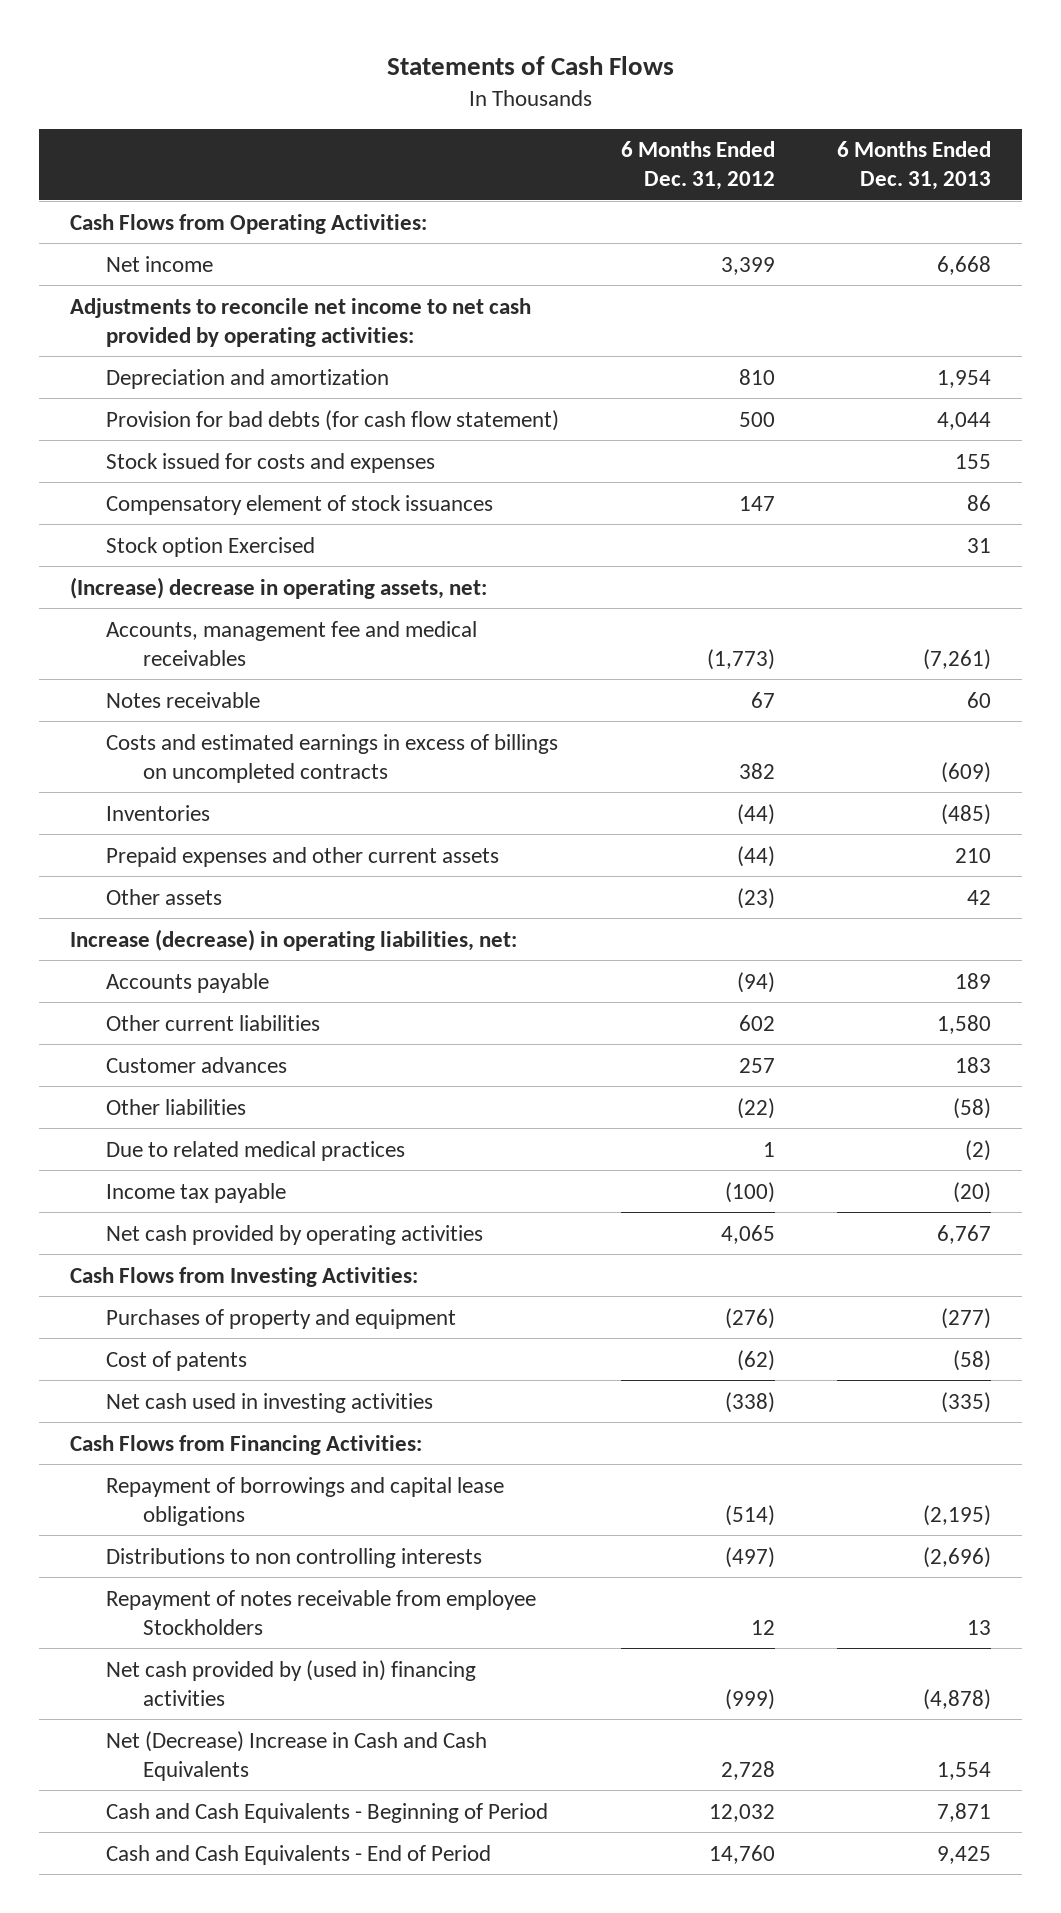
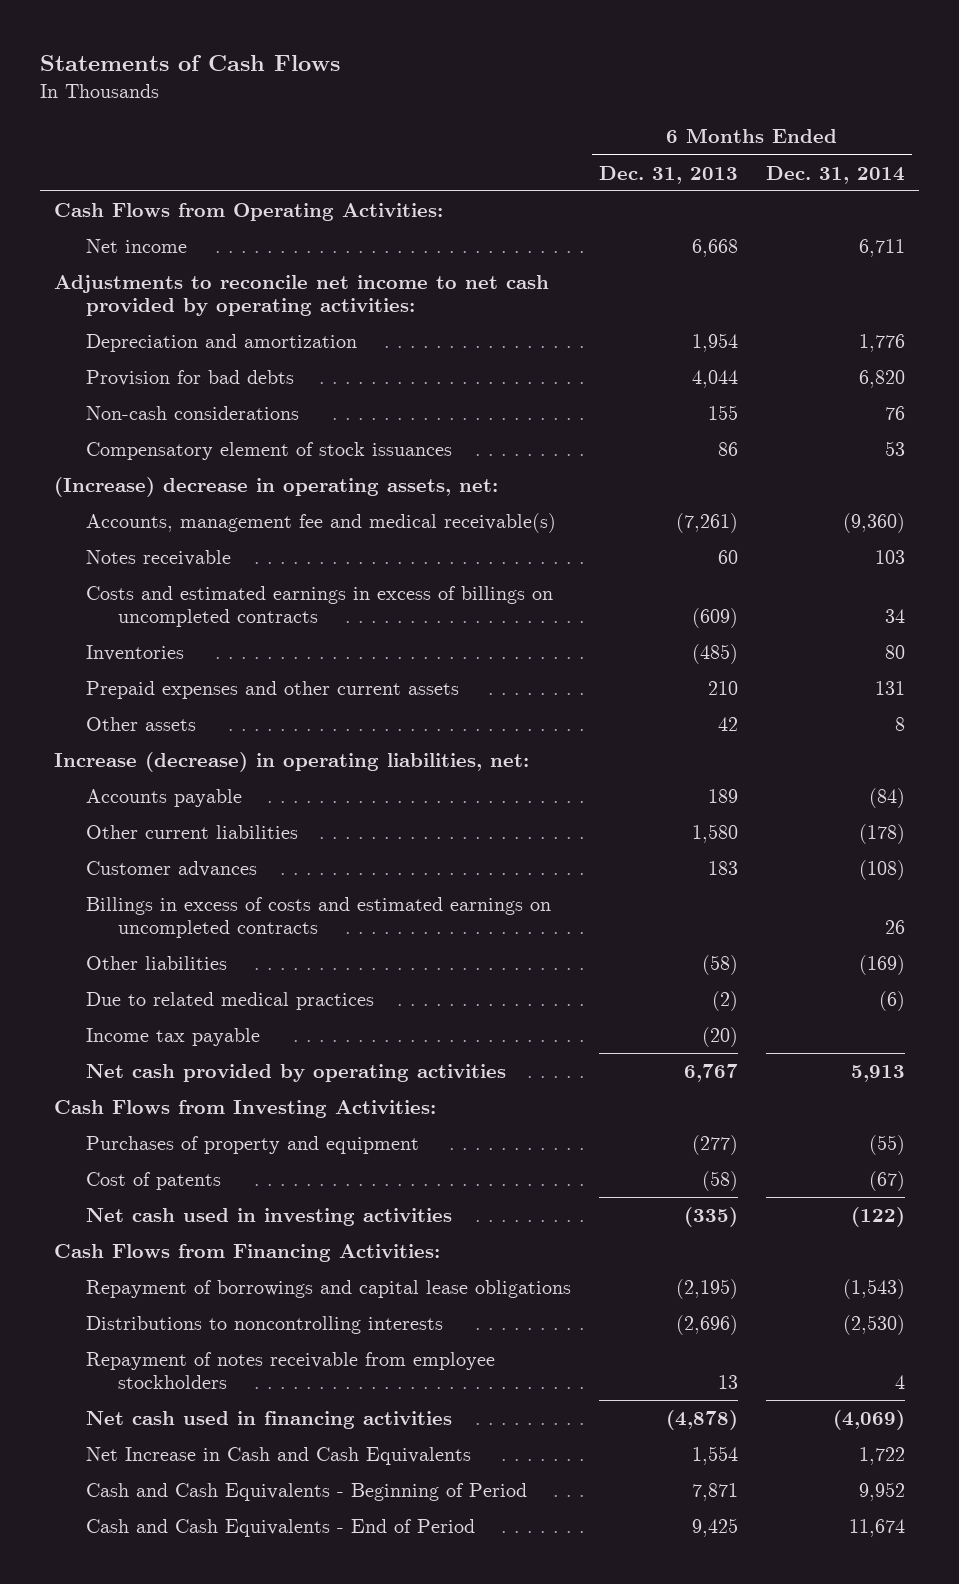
- | 6 Months Ended Dec. 31, 2012 | 6 Months Ended Dec. 31, 2013
+ | 6 Months Ended Dec. 31, 2013 | 6 Months Ended Dec. 31, 2014
- Provision for bad debts (for cash flow statement) | 500 | 4,044
- Stock issued for costs and expenses | | 155
+ Provision for bad debts | 4,044 | 6,820
+ Non-cash considerations | 155 | 76
- Stock option Exercised | | 31
- Accounts, management fee and medical receivables | (1,773) | (7,261)
+ Accounts, management fee and medical receivable(s) | (7,261) | (9,360)
+ Billings in excess of costs and estimated earnings on uncompleted contracts | | 26
- Distributions to non controlling interests | (497) | (2,696)
- Repayment of notes receivable from employee Stockholders | 12 | 13
- Net cash provided by (used in) financing activities | (999) | (4,878)
- Net (Decrease) Increase in Cash and Cash Equivalents | 2,728 | 1,554
+ Distributions to noncontrolling interests | (2,696) | (2,530)
+ Repayment of notes receivable from employee stockholders | 13 | 4
+ Net cash used in financing activities | (4,878) | (4,069)
+ Net Increase in Cash and Cash Equivalents | 1,554 | 1,722

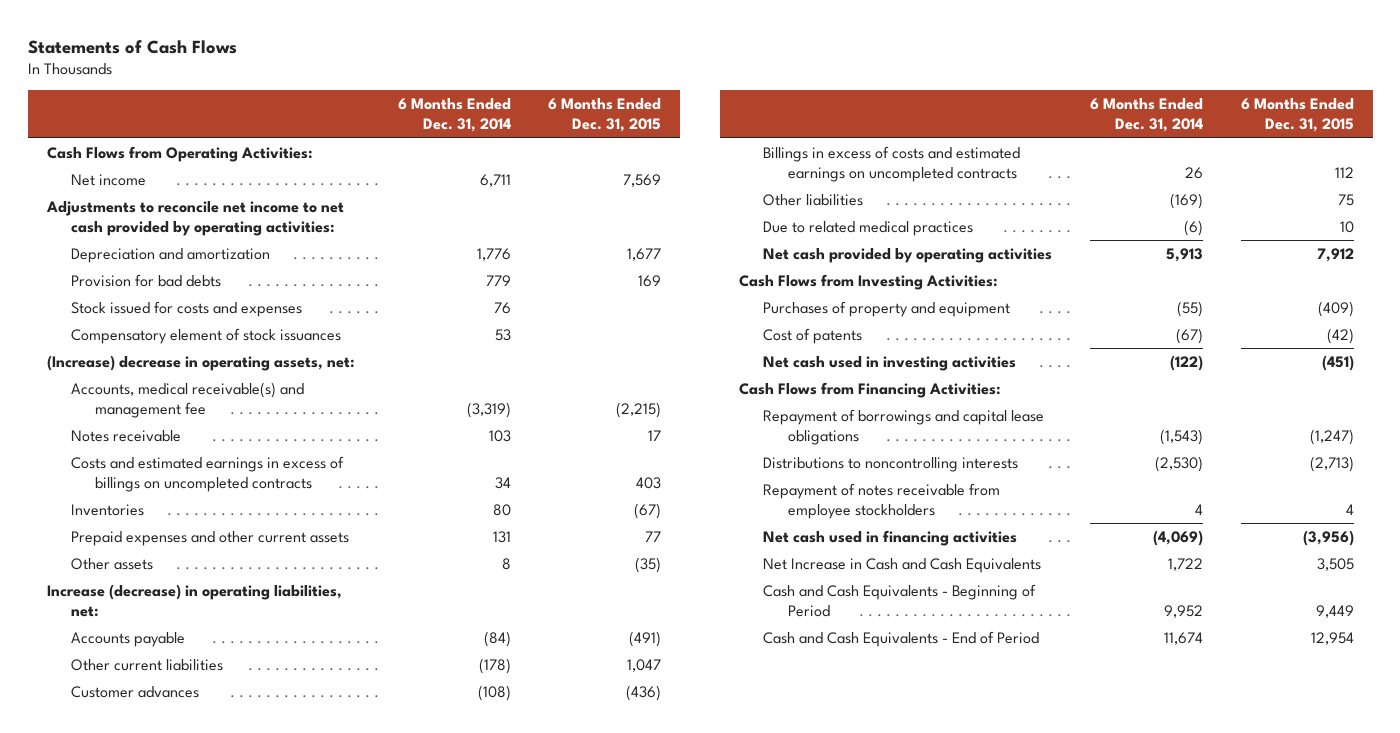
- | 6 Months Ended Dec. 31, 2013 | 6 Months Ended Dec. 31, 2014
+ | 6 Months Ended Dec. 31, 2014 | 6 Months Ended Dec. 31, 2015
- Provision for bad debts | 4,044 | 6,820
- Non-cash considerations | 155 | 76
+ Provision for bad debts | 779 | 169
+ Stock issued for costs and expenses | 76 |
- Accounts, management fee and medical receivable(s) | (7,261) | (9,360)
+ Accounts, medical receivable(s) and management fee | (3,319) | (2,215)
- Income tax payable | (20) |

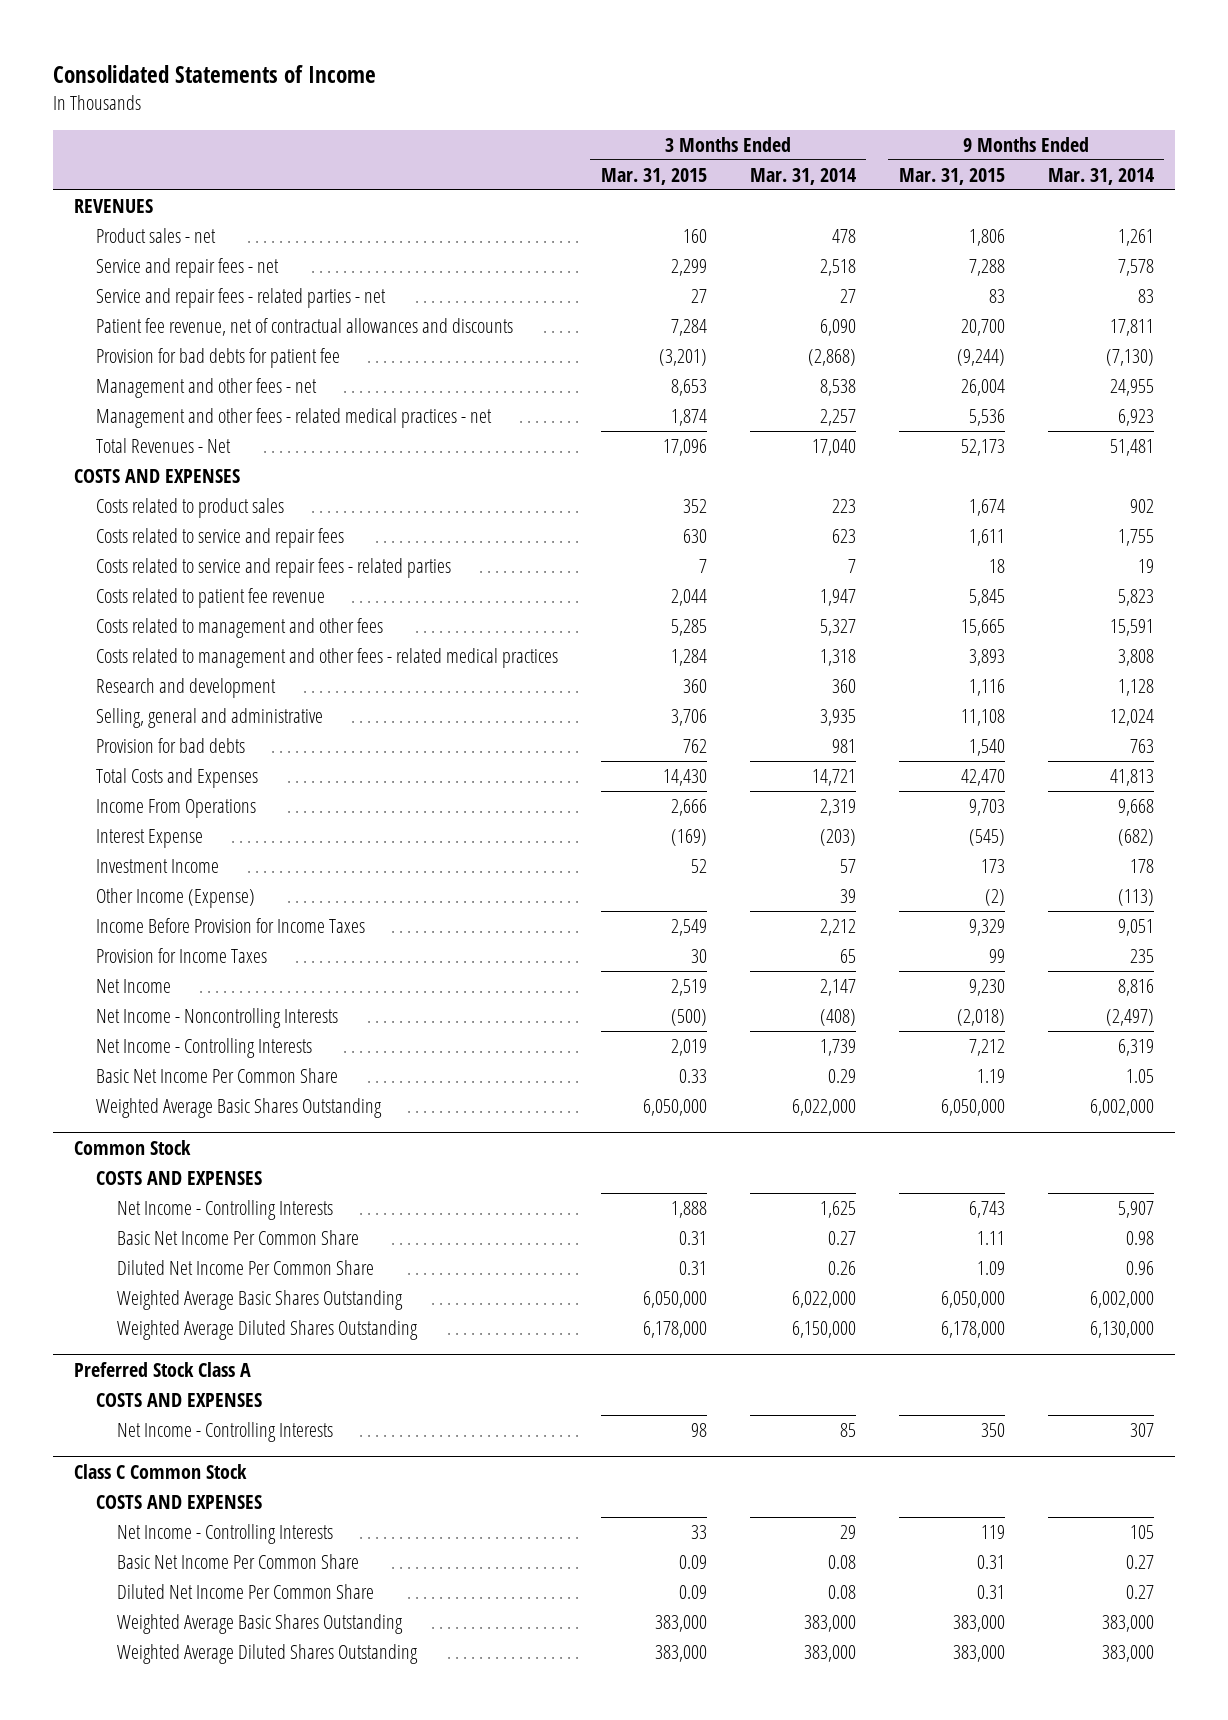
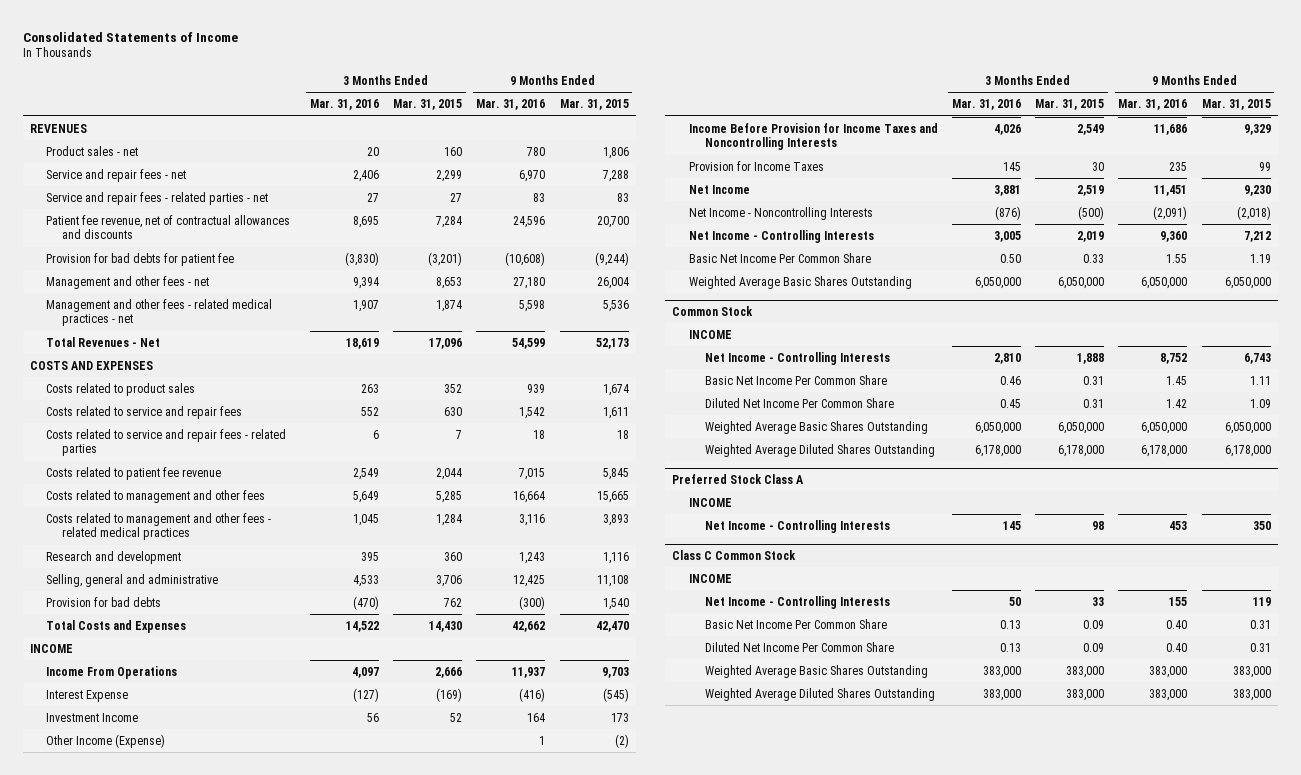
- | 3 Months Ended Mar. 31, 2015 | 3 Months Ended Mar. 31, 2014 | 9 Months Ended Mar. 31, 2015 | 9 Months Ended Mar. 31, 2014
+ | 3 Months Ended Mar. 31, 2016 | 3 Months Ended Mar. 31, 2015 | 9 Months Ended Mar. 31, 2016 | 9 Months Ended Mar. 31, 2015
+ INCOME
- Income Before Provision for Income Taxes | 2,549 | 2,212 | 9,329 | 9,051
+ Income Before Provision for Income Taxes and Noncontrolling Interests | 4,026 | 2,549 | 11,686 | 9,329
@ Common Stock
- COSTS AND EXPENSES
+ INCOME
@ Preferred Stock Class A
- COSTS AND EXPENSES
+ INCOME
@ Class C Common Stock
- COSTS AND EXPENSES
+ INCOME

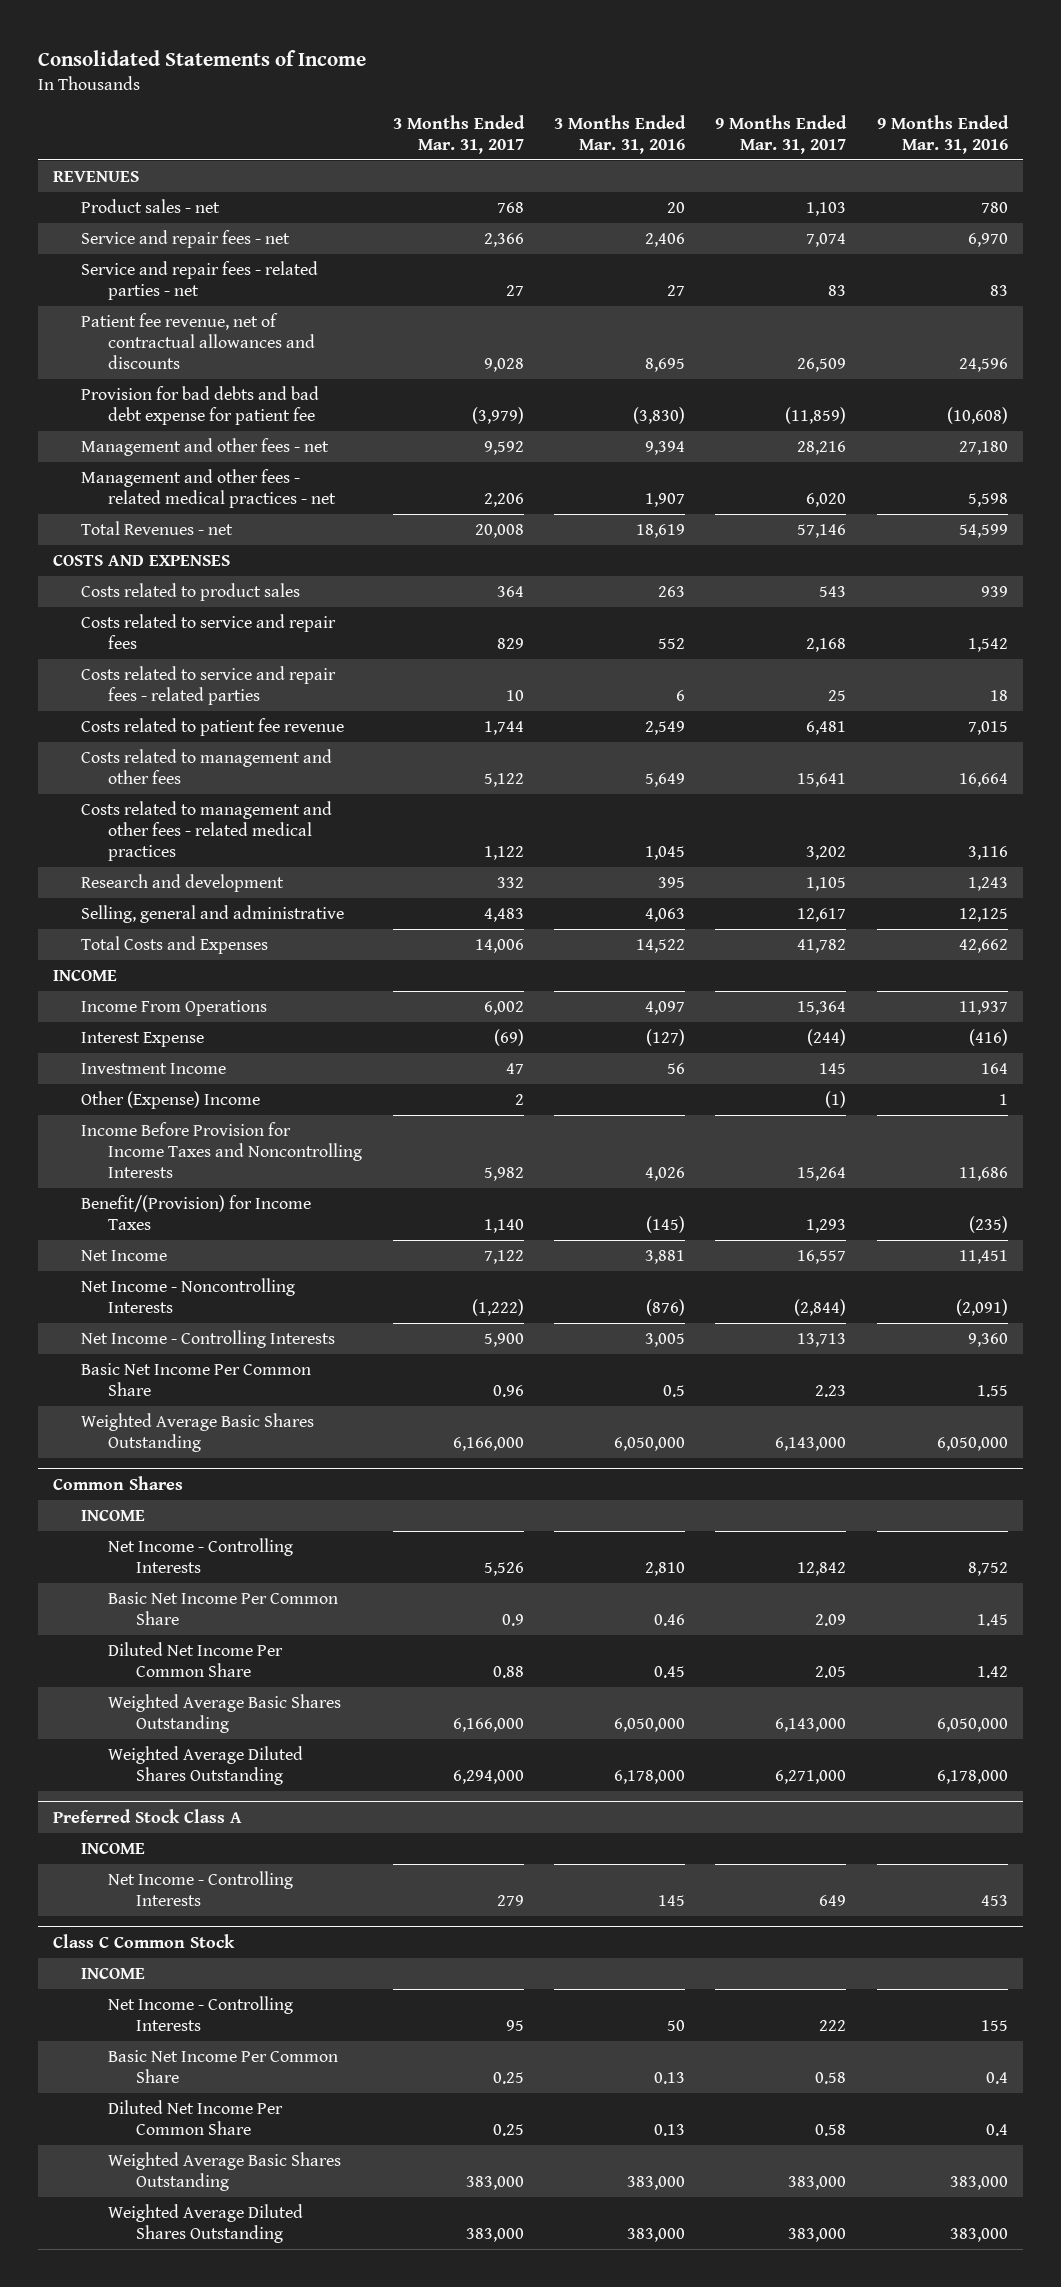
- | 3 Months Ended Mar. 31, 2016 | 3 Months Ended Mar. 31, 2015 | 9 Months Ended Mar. 31, 2016 | 9 Months Ended Mar. 31, 2015
+ | 3 Months Ended Mar. 31, 2017 | 3 Months Ended Mar. 31, 2016 | 9 Months Ended Mar. 31, 2017 | 9 Months Ended Mar. 31, 2016
- Provision for bad debts for patient fee | (3,830) | (3,201) | (10,608) | (9,244)
+ Provision for bad debts and bad debt expense for patient fee | (3,979) | (3,830) | (11,859) | (10,608)
- Total Revenues - Net | 18,619 | 17,096 | 54,599 | 52,173
+ Total Revenues - net | 20,008 | 18,619 | 57,146 | 54,599
- Selling, general and administrative | 4,533 | 3,706 | 12,425 | 11,108
- Provision for bad debts | (470) | 762 | (300) | 1,540
+ Selling, general and administrative | 4,483 | 4,063 | 12,617 | 12,125
- Other Income (Expense) | | | 1 | (2)
+ Other (Expense) Income | 2 | | (1) | 1
- Provision for Income Taxes | 145 | 30 | 235 | 99
+ Benefit/(Provision) for Income Taxes | 1,140 | (145) | 1,293 | (235)
- Basic Net Income Per Common Share | 0.50 | 0.33 | 1.55 | 1.19
+ Basic Net Income Per Common Share | 0.96 | 0.5 | 2.23 | 1.55
- Common Stock
+ Common Shares
@ Class C Common Stock
- Basic Net Income Per Common Share | 0.13 | 0.09 | 0.40 | 0.31
- Diluted Net Income Per Common Share | 0.13 | 0.09 | 0.40 | 0.31
+ Basic Net Income Per Common Share | 0.25 | 0.13 | 0.58 | 0.4
+ Diluted Net Income Per Common Share | 0.25 | 0.13 | 0.58 | 0.4

